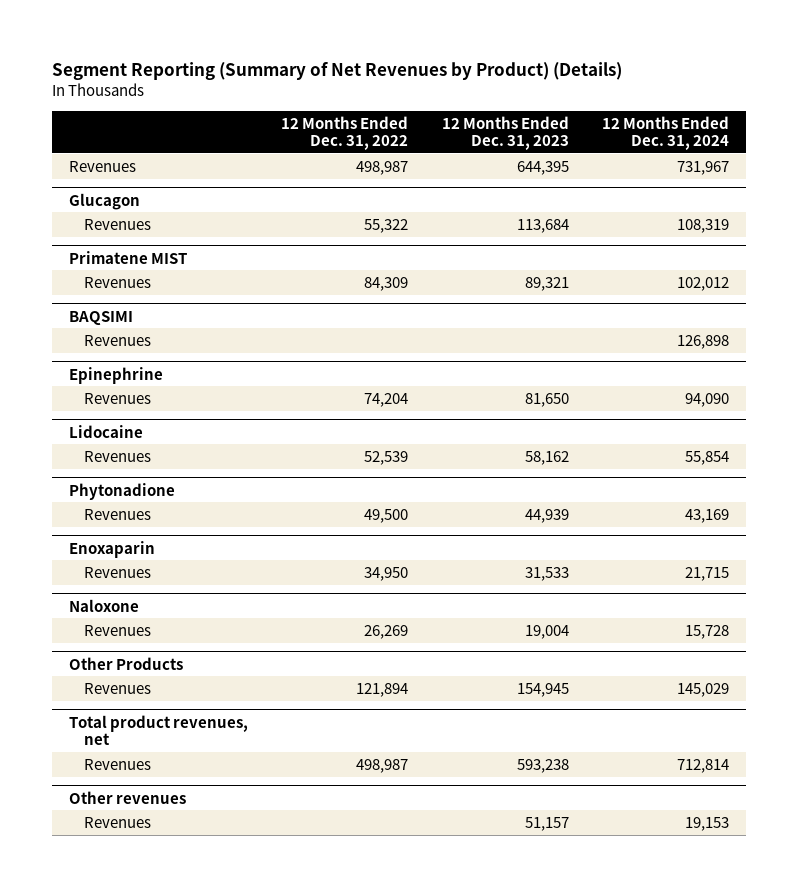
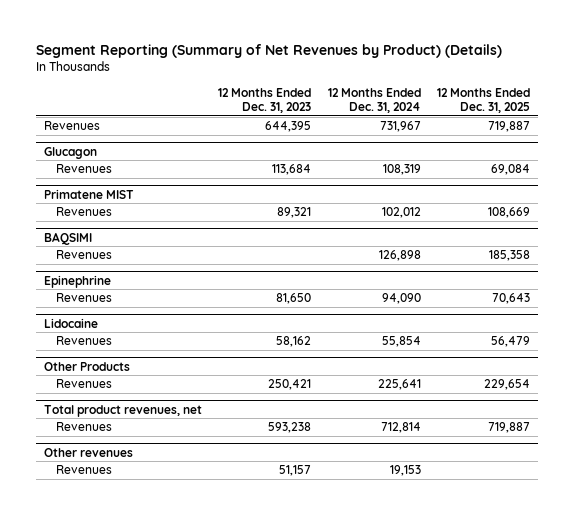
- | 12 Months Ended Dec. 31, 2022 | 12 Months Ended Dec. 31, 2023 | 12 Months Ended Dec. 31, 2024
+ | 12 Months Ended Dec. 31, 2023 | 12 Months Ended Dec. 31, 2024 | 12 Months Ended Dec. 31, 2025
- Phytonadione
- Revenues | 49,500 | 44,939 | 43,169
- Enoxaparin
- Revenues | 34,950 | 31,533 | 21,715
- Naloxone
- Revenues | 26,269 | 19,004 | 15,728
@ Other Products
- Revenues | 121,894 | 154,945 | 145,029
+ Revenues | 250,421 | 225,641 | 229,654

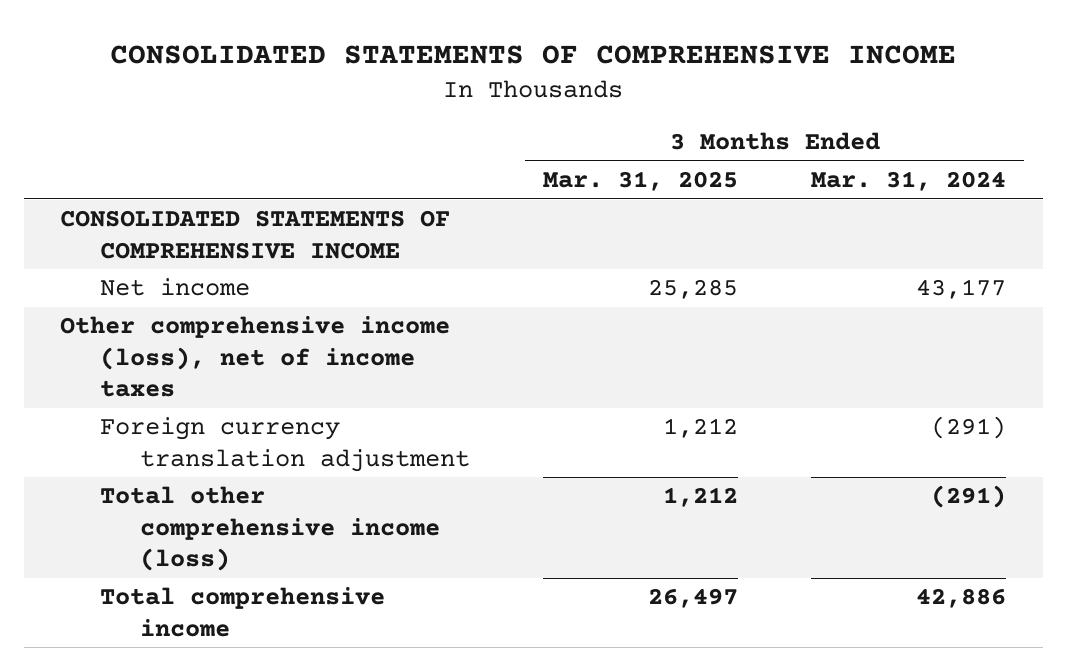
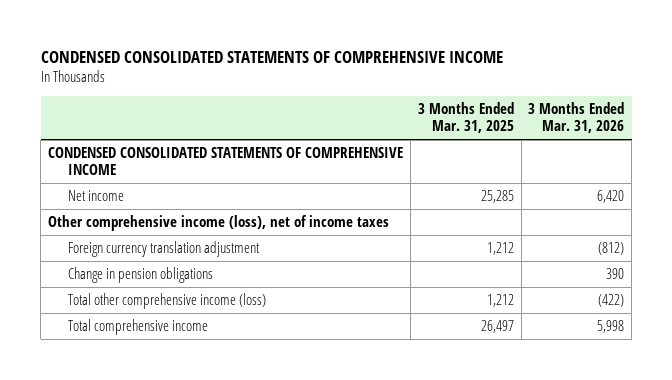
- CONSOLIDATED STATEMENTS OF COMPREHENSIVE INCOME
+ CONDENSED CONSOLIDATED STATEMENTS OF COMPREHENSIVE INCOME
- | 3 Months Ended Mar. 31, 2025 | 3 Months Ended Mar. 31, 2024
+ | 3 Months Ended Mar. 31, 2025 | 3 Months Ended Mar. 31, 2026
- CONSOLIDATED STATEMENTS OF COMPREHENSIVE INCOME
+ CONDENSED CONSOLIDATED STATEMENTS OF COMPREHENSIVE INCOME
+ Change in pension obligations | | 390

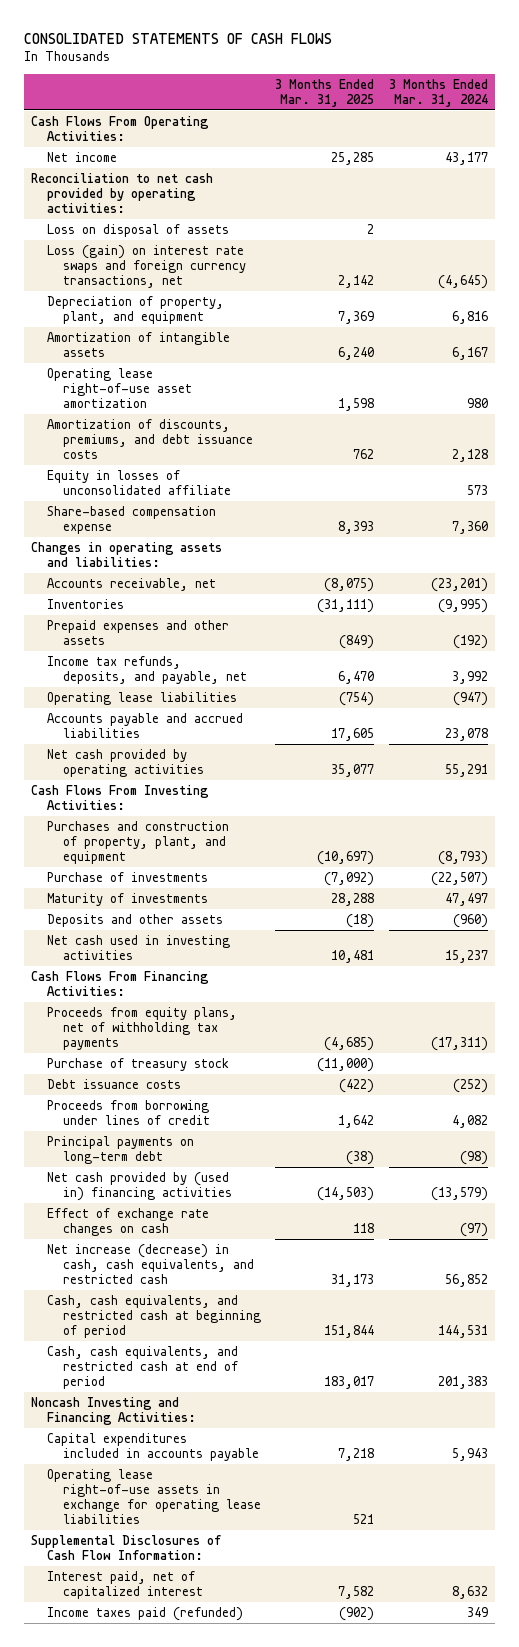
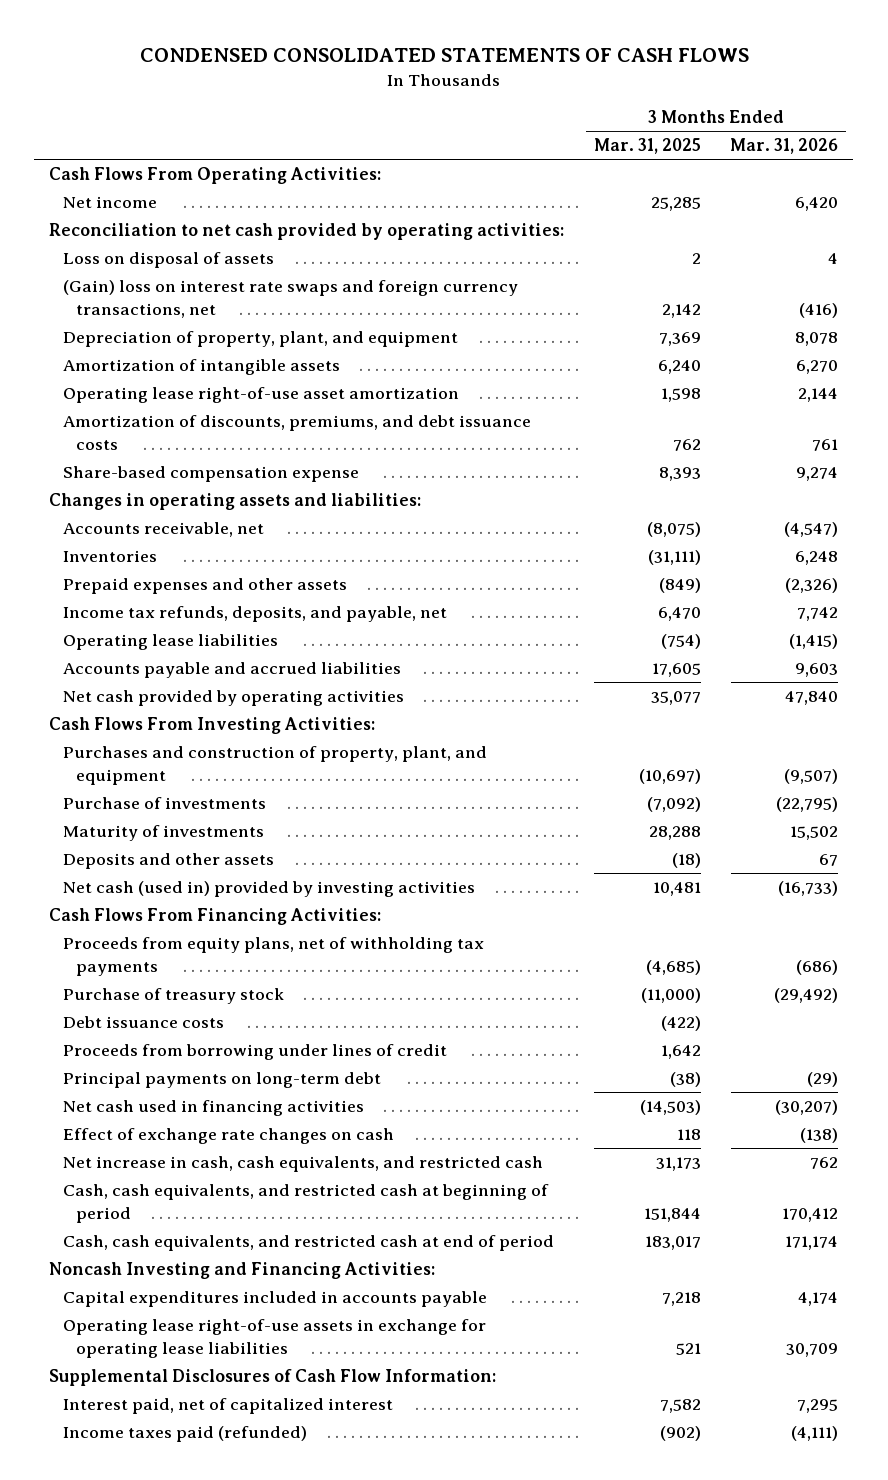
- CONSOLIDATED STATEMENTS OF CASH FLOWS
+ CONDENSED CONSOLIDATED STATEMENTS OF CASH FLOWS
- | 3 Months Ended Mar. 31, 2025 | 3 Months Ended Mar. 31, 2024
+ | 3 Months Ended Mar. 31, 2025 | 3 Months Ended Mar. 31, 2026
- Loss (gain) on interest rate swaps and foreign currency transactions, net | 2,142 | (4,645)
+ (Gain) loss on interest rate swaps and foreign currency transactions, net | 2,142 | (416)
- Equity in losses of unconsolidated affiliate | | 573
- Net cash used in investing activities | 10,481 | 15,237
+ Net cash (used in) provided by investing activities | 10,481 | (16,733)
- Net cash provided by (used in) financing activities | (14,503) | (13,579)
+ Net cash used in financing activities | (14,503) | (30,207)
- Net increase (decrease) in cash, cash equivalents, and restricted cash | 31,173 | 56,852
+ Net increase in cash, cash equivalents, and restricted cash | 31,173 | 762

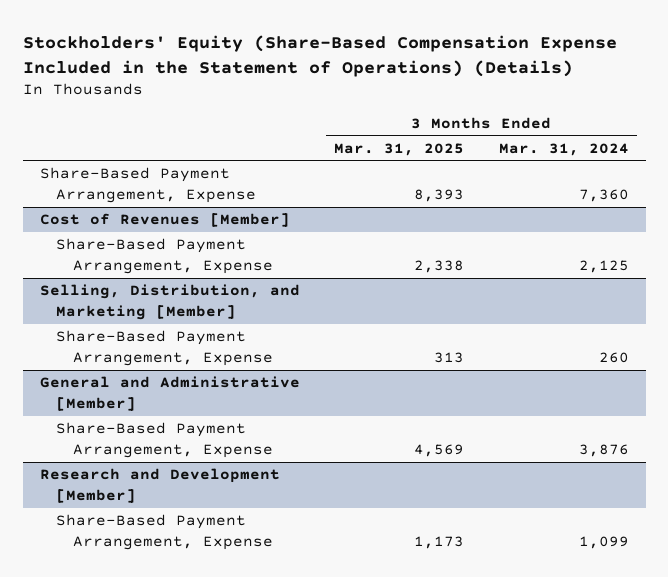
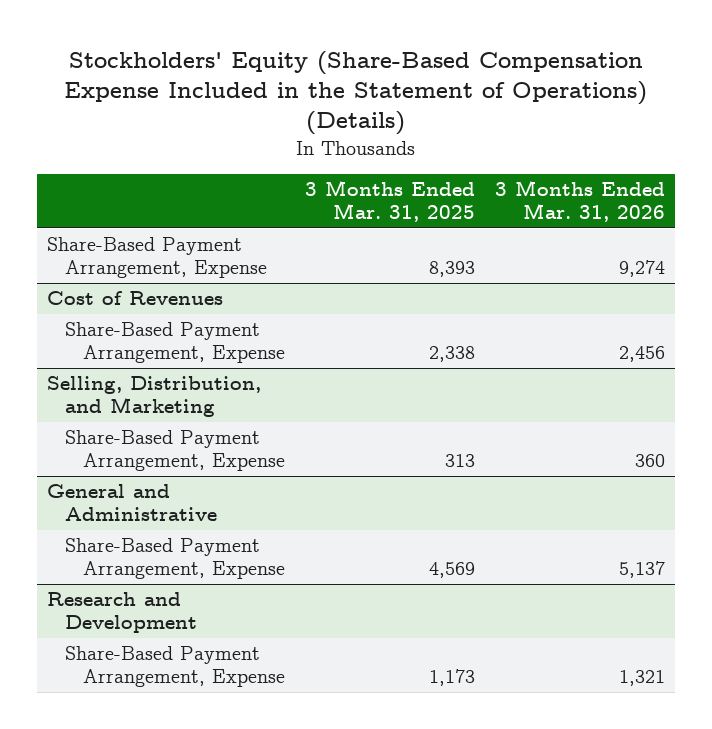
- | 3 Months Ended Mar. 31, 2025 | 3 Months Ended Mar. 31, 2024
+ | 3 Months Ended Mar. 31, 2025 | 3 Months Ended Mar. 31, 2026
- Cost of Revenues [Member]
+ Cost of Revenues
- Selling, Distribution, and Marketing [Member]
+ Selling, Distribution, and Marketing
- General and Administrative [Member]
+ General and Administrative
- Research and Development [Member]
+ Research and Development

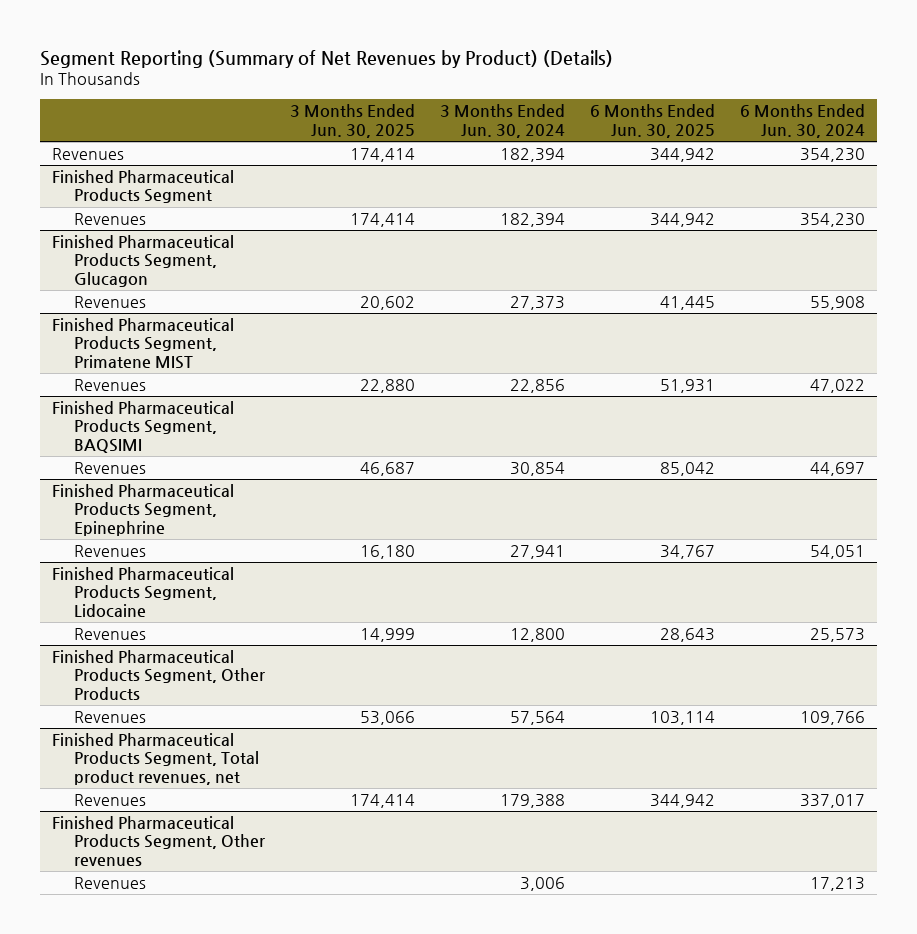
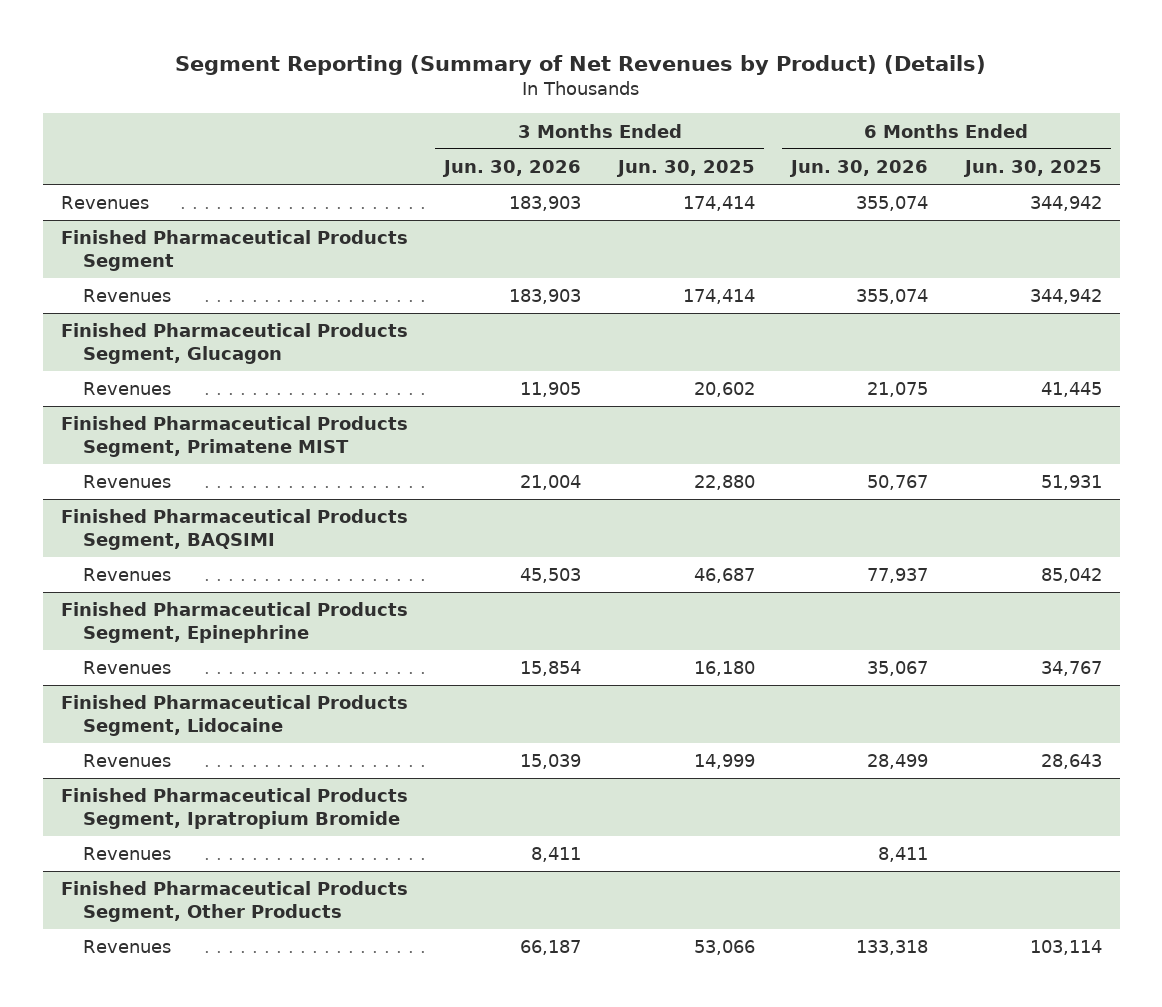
- | 3 Months Ended Jun. 30, 2025 | 3 Months Ended Jun. 30, 2024 | 6 Months Ended Jun. 30, 2025 | 6 Months Ended Jun. 30, 2024
+ | 3 Months Ended Jun. 30, 2026 | 3 Months Ended Jun. 30, 2025 | 6 Months Ended Jun. 30, 2026 | 6 Months Ended Jun. 30, 2025
+ Finished Pharmaceutical Products Segment, Ipratropium Bromide
+ Revenues | 8,411 | | 8,411 |
- Finished Pharmaceutical Products Segment, Total product revenues, net
- Revenues | 174,414 | 179,388 | 344,942 | 337,017
- Finished Pharmaceutical Products Segment, Other revenues
- Revenues | | 3,006 | | 17,213

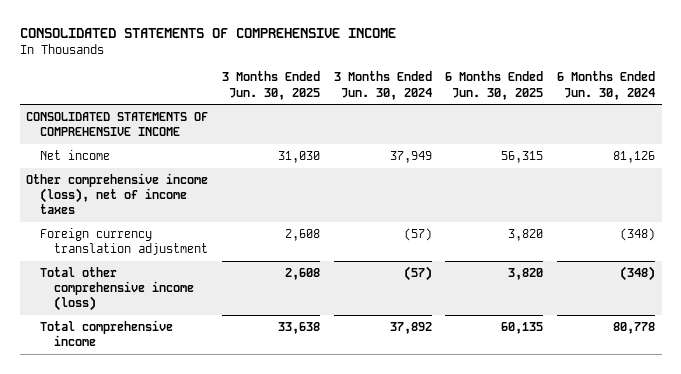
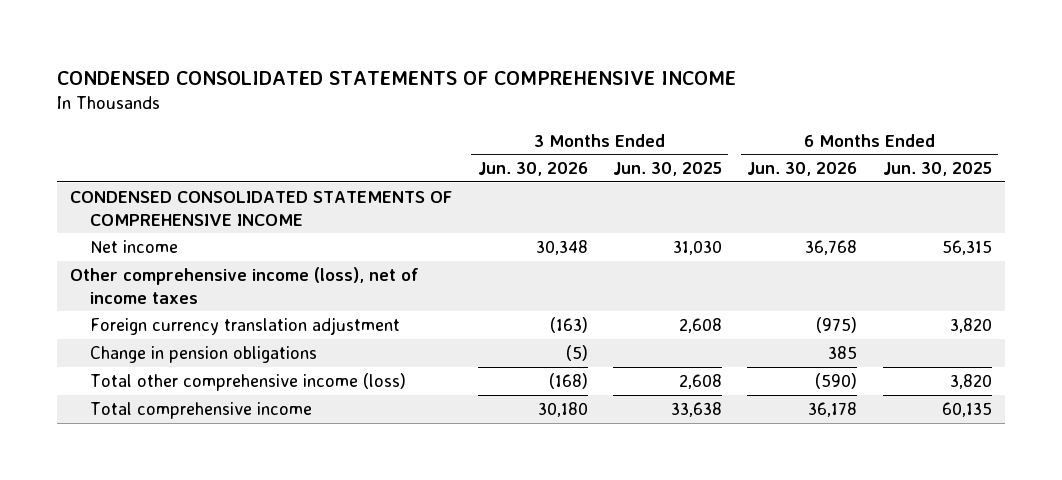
- CONSOLIDATED STATEMENTS OF COMPREHENSIVE INCOME
+ CONDENSED CONSOLIDATED STATEMENTS OF COMPREHENSIVE INCOME
- | 3 Months Ended Jun. 30, 2025 | 3 Months Ended Jun. 30, 2024 | 6 Months Ended Jun. 30, 2025 | 6 Months Ended Jun. 30, 2024
+ | 3 Months Ended Jun. 30, 2026 | 3 Months Ended Jun. 30, 2025 | 6 Months Ended Jun. 30, 2026 | 6 Months Ended Jun. 30, 2025
- CONSOLIDATED STATEMENTS OF COMPREHENSIVE INCOME
+ CONDENSED CONSOLIDATED STATEMENTS OF COMPREHENSIVE INCOME
+ Change in pension obligations | (5) | | 385 |

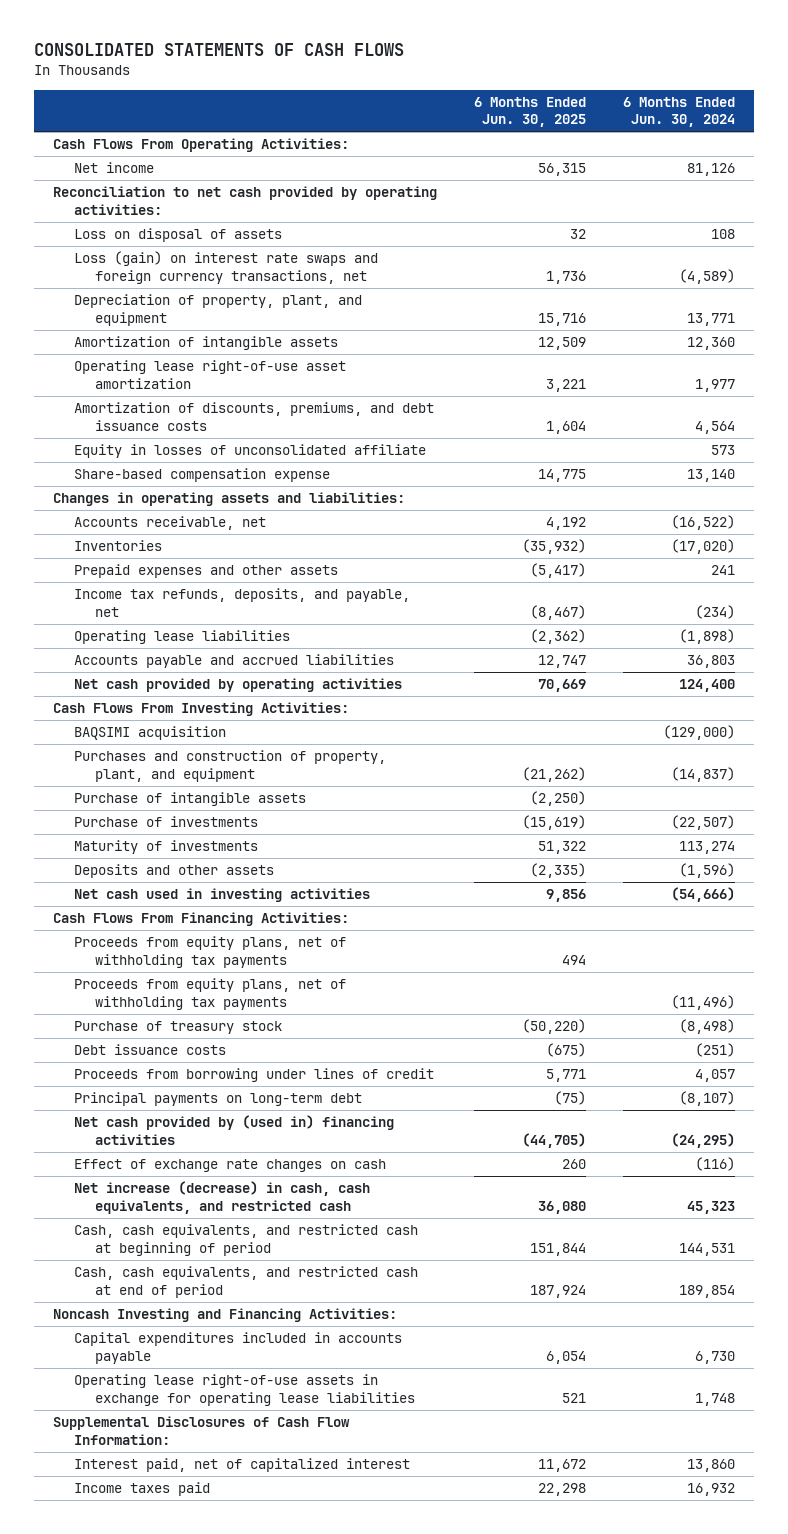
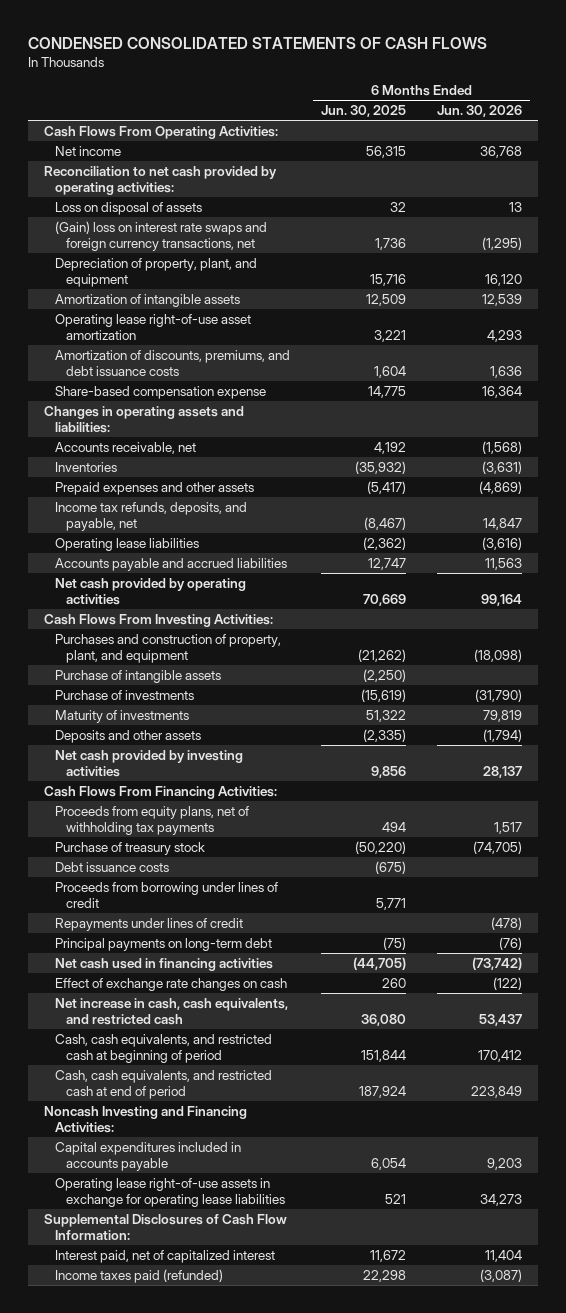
- CONSOLIDATED STATEMENTS OF CASH FLOWS
+ CONDENSED CONSOLIDATED STATEMENTS OF CASH FLOWS
- | 6 Months Ended Jun. 30, 2025 | 6 Months Ended Jun. 30, 2024
+ | 6 Months Ended Jun. 30, 2025 | 6 Months Ended Jun. 30, 2026
- Loss (gain) on interest rate swaps and foreign currency transactions, net | 1,736 | (4,589)
+ (Gain) loss on interest rate swaps and foreign currency transactions, net | 1,736 | (1,295)
- Equity in losses of unconsolidated affiliate | | 573
- BAQSIMI acquisition | | (129,000)
- Net cash used in investing activities | 9,856 | (54,666)
+ Net cash provided by investing activities | 9,856 | 28,137
- Proceeds from equity plans, net of withholding tax payments | | (11,496)
+ Repayments under lines of credit | | (478)
- Net cash provided by (used in) financing activities | (44,705) | (24,295)
+ Net cash used in financing activities | (44,705) | (73,742)
- Net increase (decrease) in cash, cash equivalents, and restricted cash | 36,080 | 45,323
+ Net increase in cash, cash equivalents, and restricted cash | 36,080 | 53,437
- Income taxes paid | 22,298 | 16,932
+ Income taxes paid (refunded) | 22,298 | (3,087)

